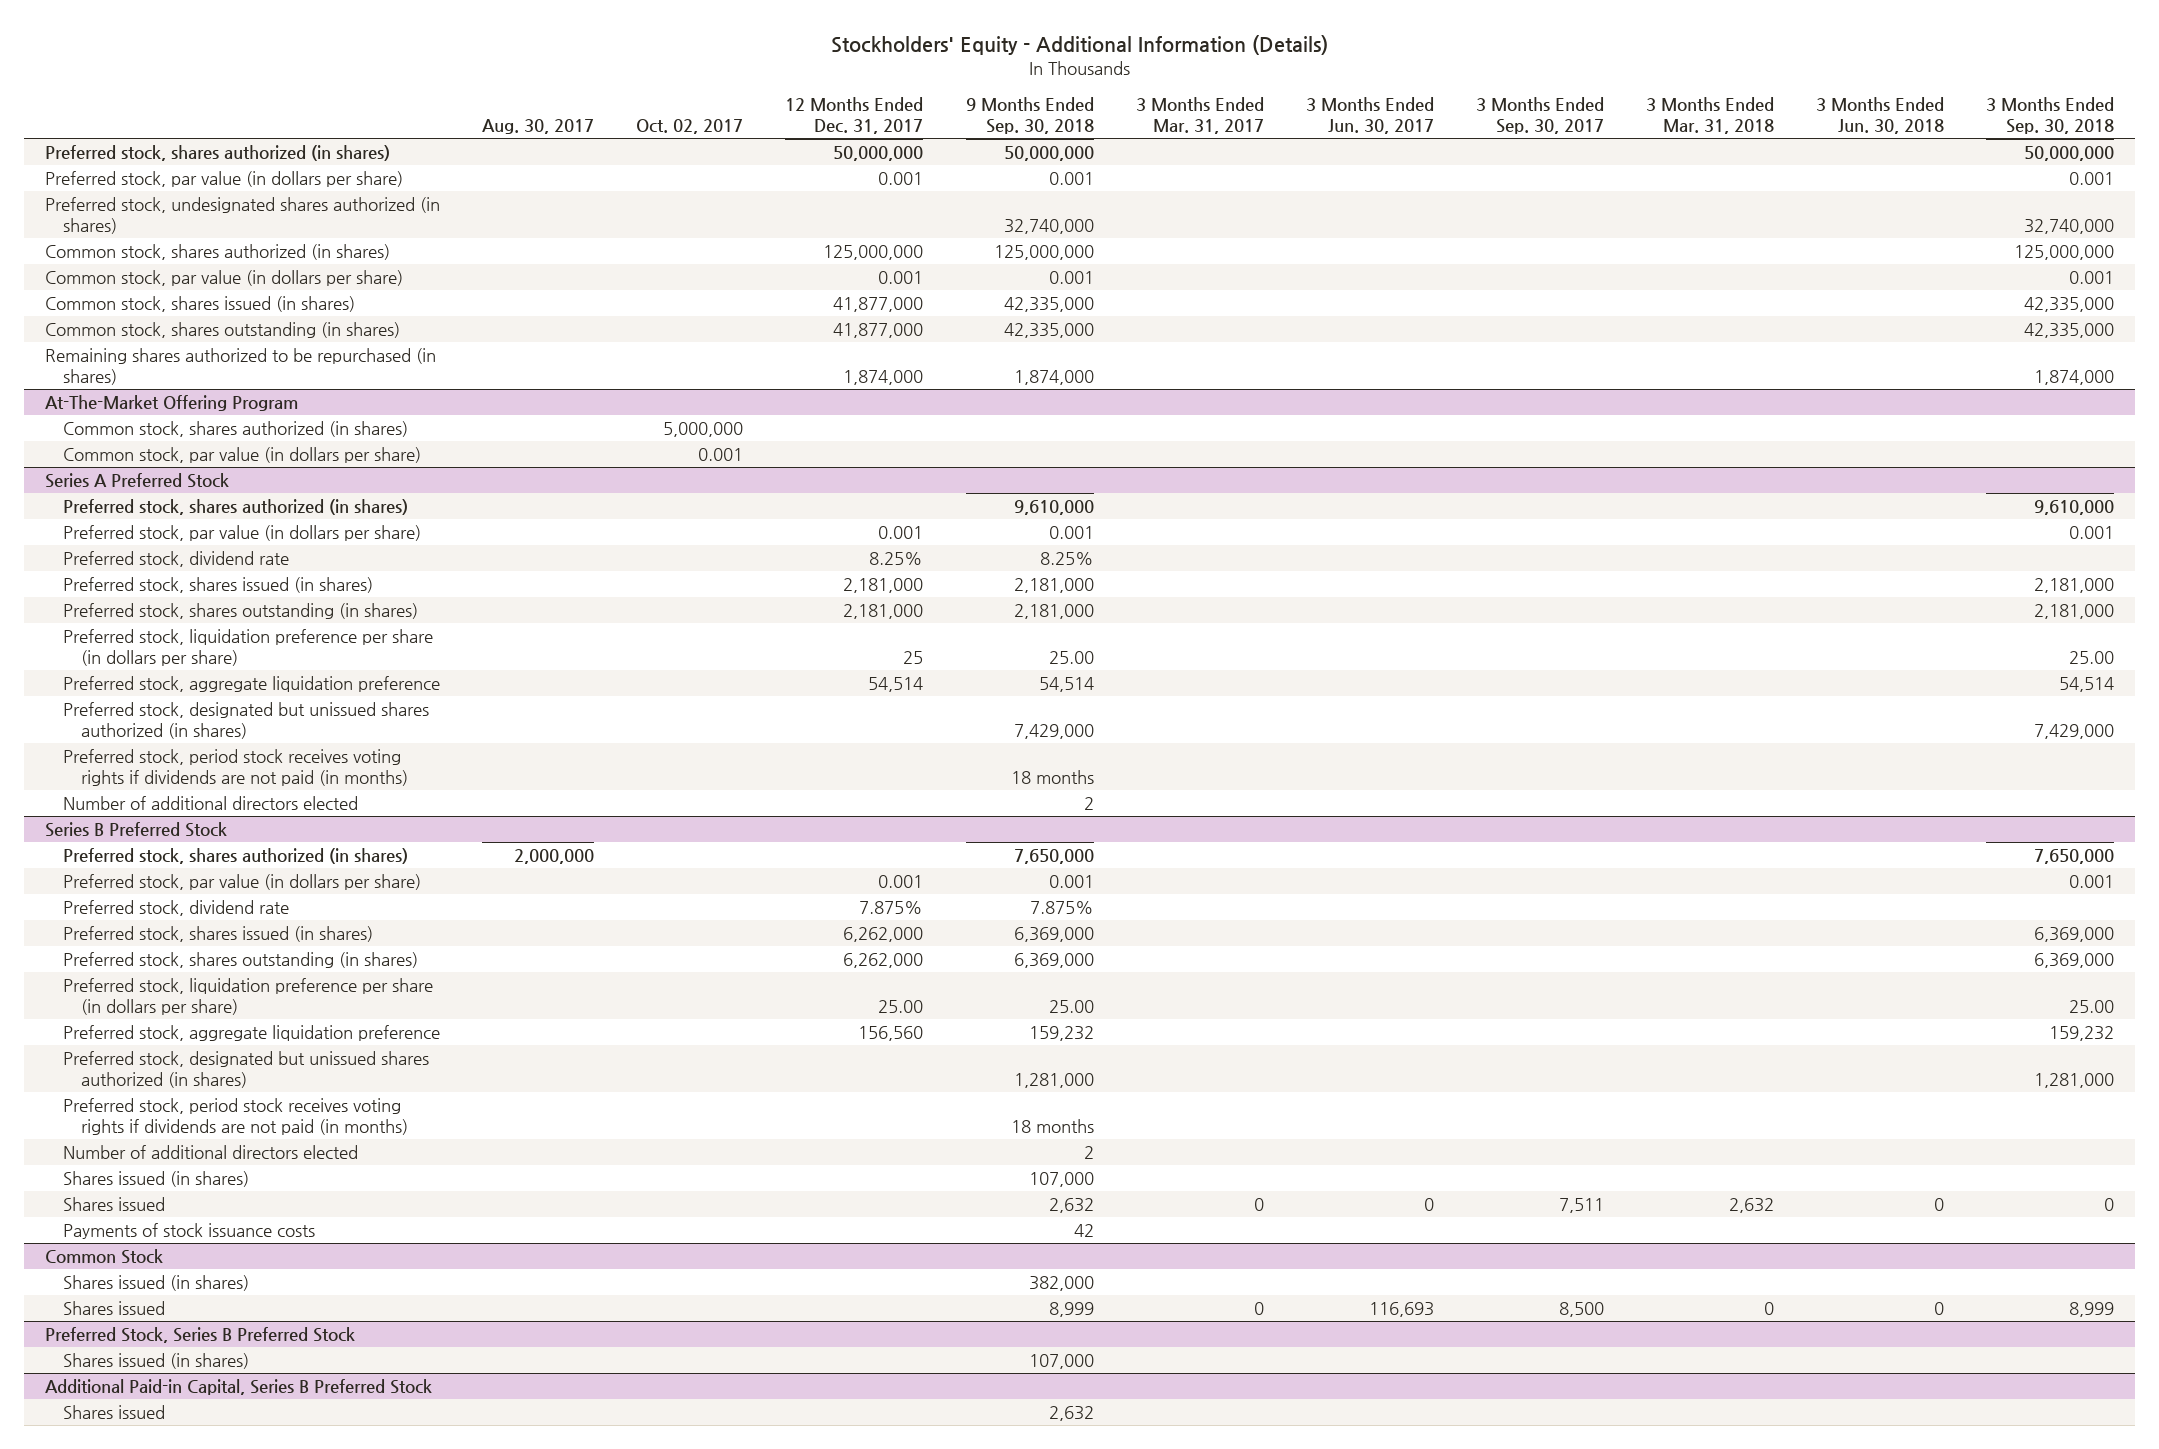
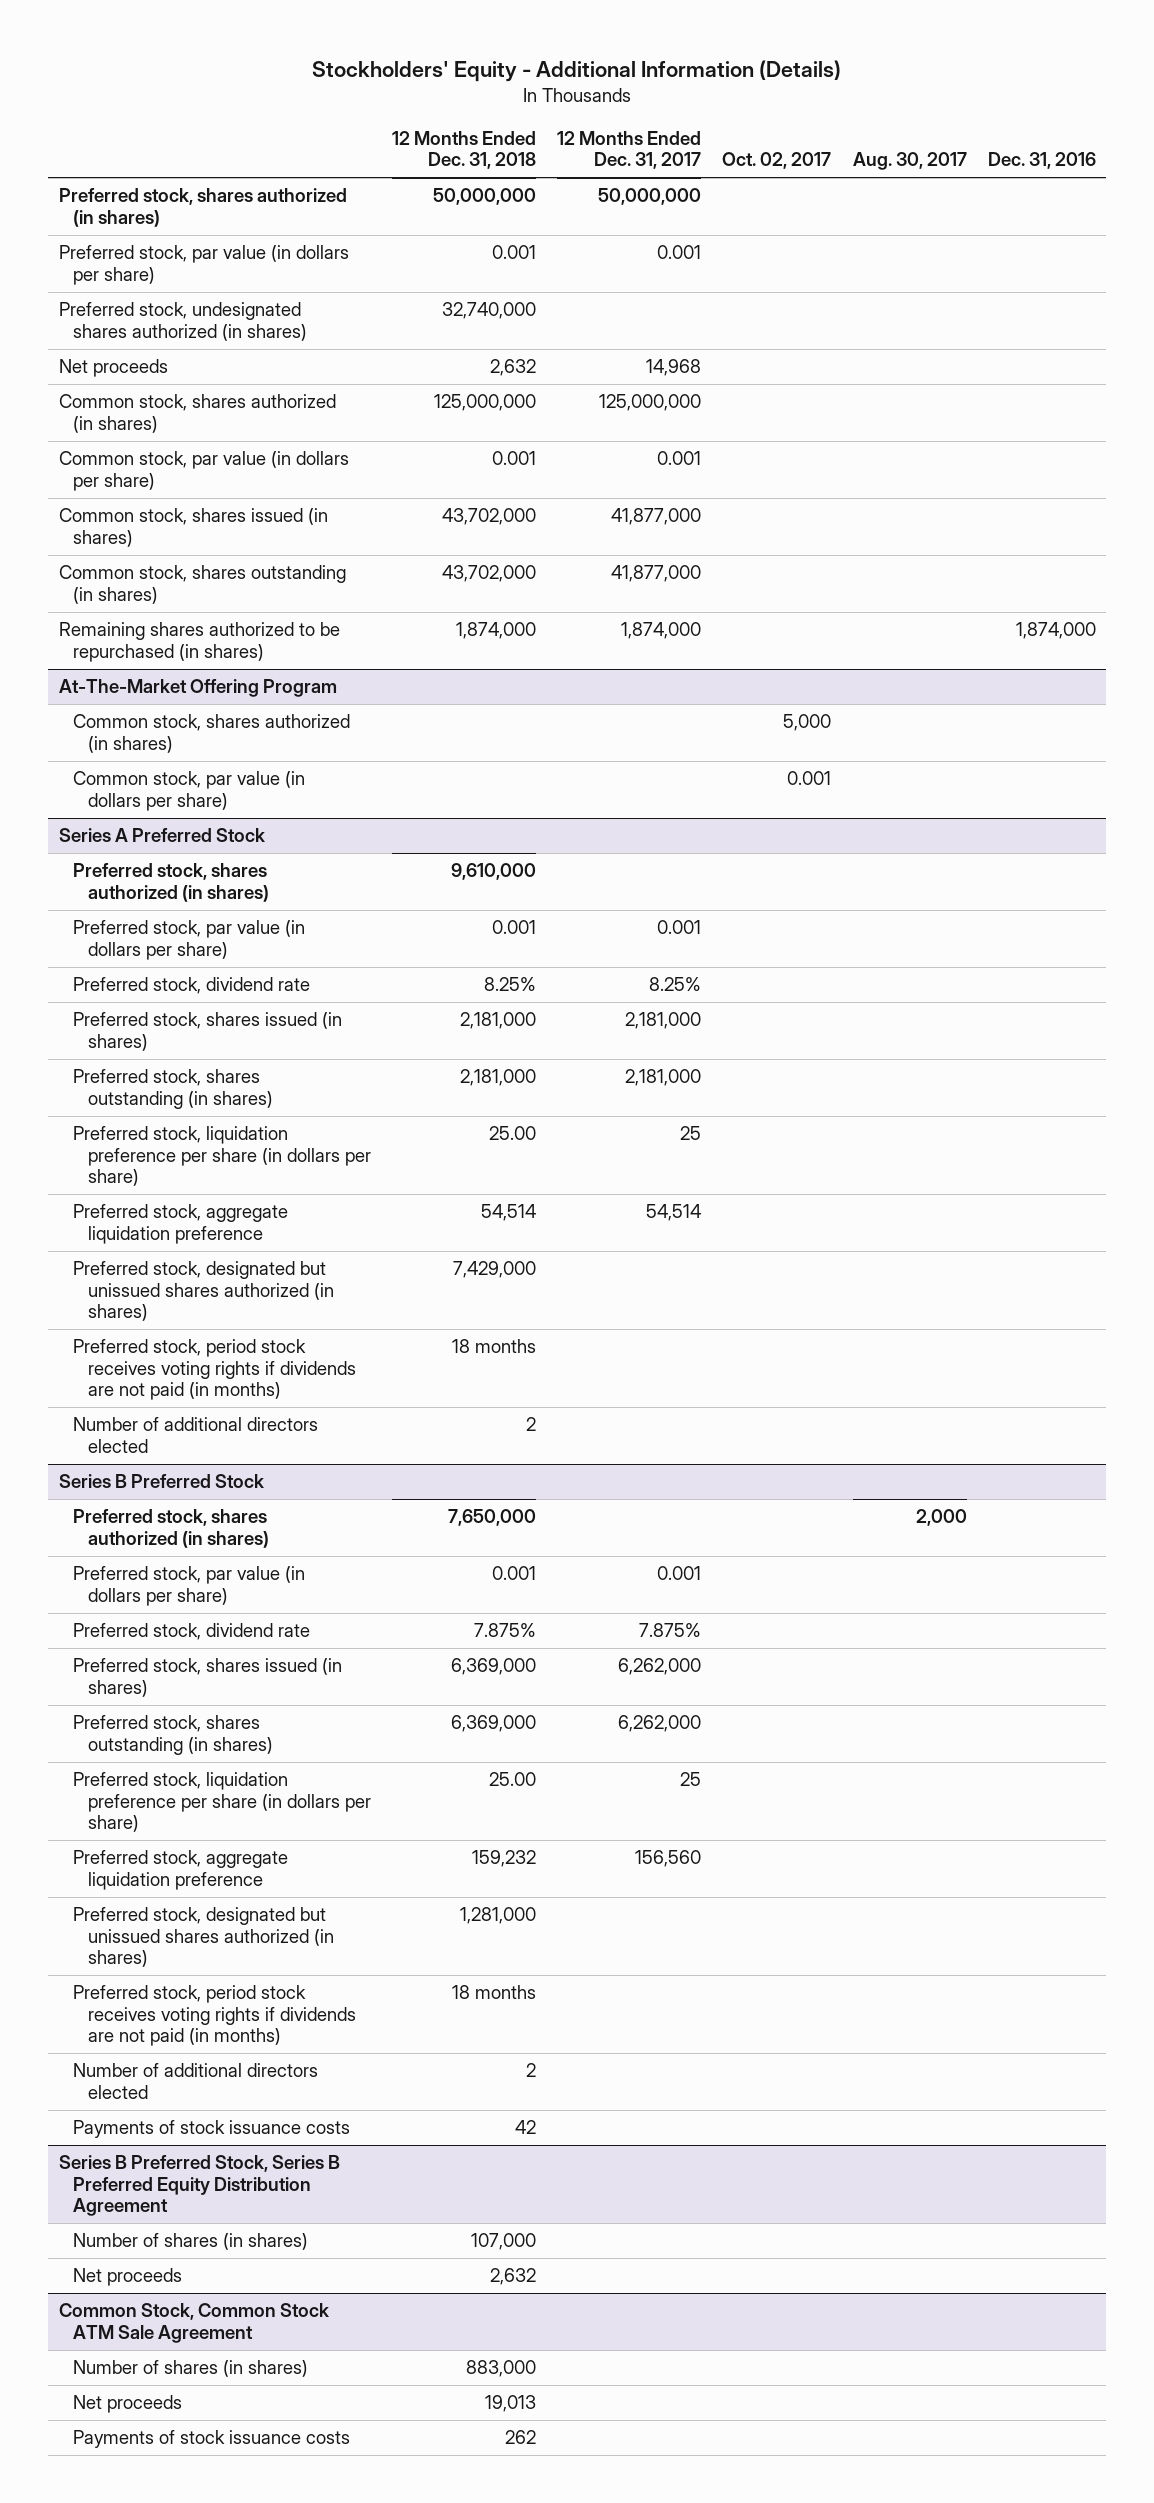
- | Aug. 30, 2017 | Oct. 02, 2017 | 12 Months Ended Dec. 31, 2017 | 9 Months Ended Sep. 30, 2018 | 3 Months Ended Mar. 31, 2017 | 3 Months Ended Jun. 30, 2017 | 3 Months Ended Sep. 30, 2017 | 3 Months Ended Mar. 31, 2018 | 3 Months Ended Jun. 30, 2018 | 3 Months Ended Sep. 30, 2018
+ | 12 Months Ended Dec. 31, 2018 | 12 Months Ended Dec. 31, 2017 | Oct. 02, 2017 | Aug. 30, 2017 | Dec. 31, 2016
+ Net proceeds | 2,632 | 14,968 | | |
@ At-The-Market Offering Program
- Common stock, shares authorized (in shares) | | 5,000,000 | | | | | | | |
+ Common stock, shares authorized (in shares) | | | 5,000 | |
@ Series B Preferred Stock
- Preferred stock, shares authorized (in shares) | 2,000,000 | | | 7,650,000 | | | | | | 7,650,000
+ Preferred stock, shares authorized (in shares) | 7,650,000 | | | 2,000 |
- Preferred stock, liquidation preference per share (in dollars per share) | | | 25.00 | 25.00 | | | | | | 25.00
+ Preferred stock, liquidation preference per share (in dollars per share) | 25.00 | 25 | | |
- Shares issued (in shares) | | | | 107,000 | | | | | |
- Shares issued | | | | 2,632 | 0 | 0 | 7,511 | 2,632 | 0 | 0
- Common Stock
- Shares issued (in shares) | | | | 382,000 | | | | | |
- Shares issued | | | | 8,999 | 0 | 116,693 | 8,500 | 0 | 0 | 8,999
- Preferred Stock, Series B Preferred Stock
- Shares issued (in shares) | | | | 107,000 | | | | | |
- Additional Paid-in Capital, Series B Preferred Stock
- Shares issued | | | | 2,632 | | | | | |
+ Series B Preferred Stock, Series B Preferred Equity Distribution Agreement
+ Number of shares (in shares) | 107,000 | | | |
+ Net proceeds | 2,632 | | | |
+ Common Stock, Common Stock ATM Sale Agreement
+ Number of shares (in shares) | 883,000 | | | |
+ Net proceeds | 19,013 | | | |
+ Payments of stock issuance costs | 262 | | | |

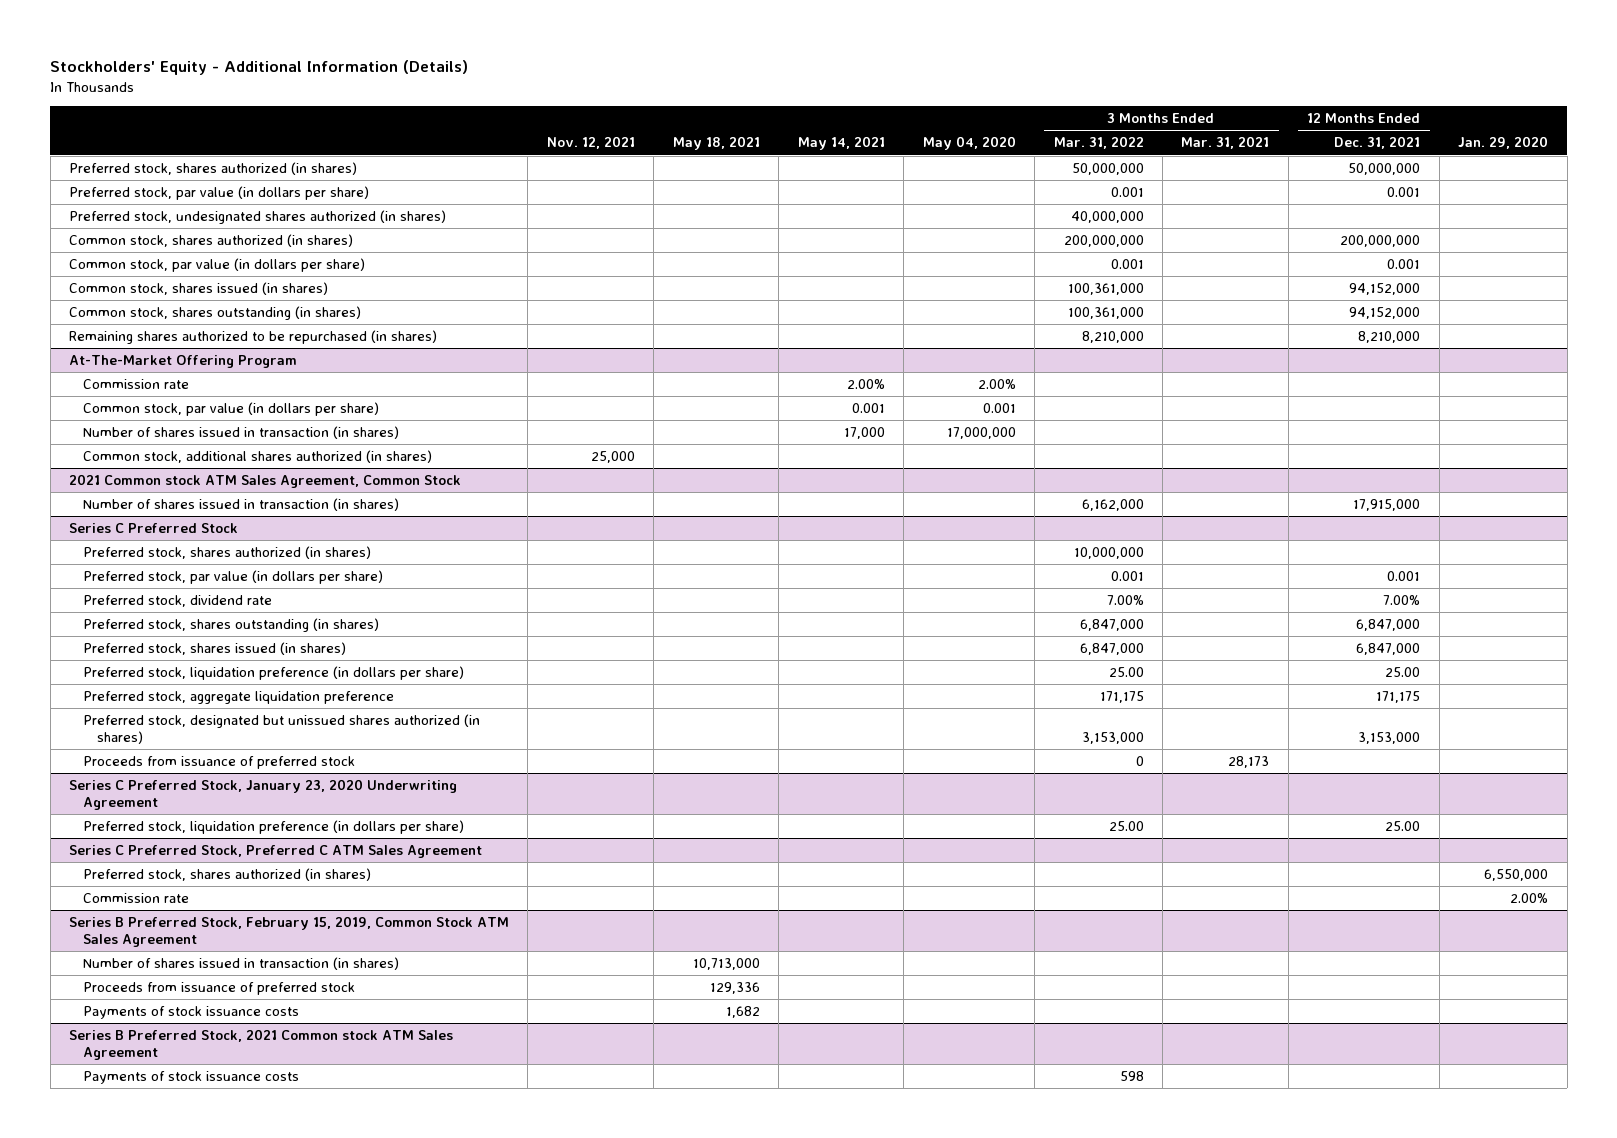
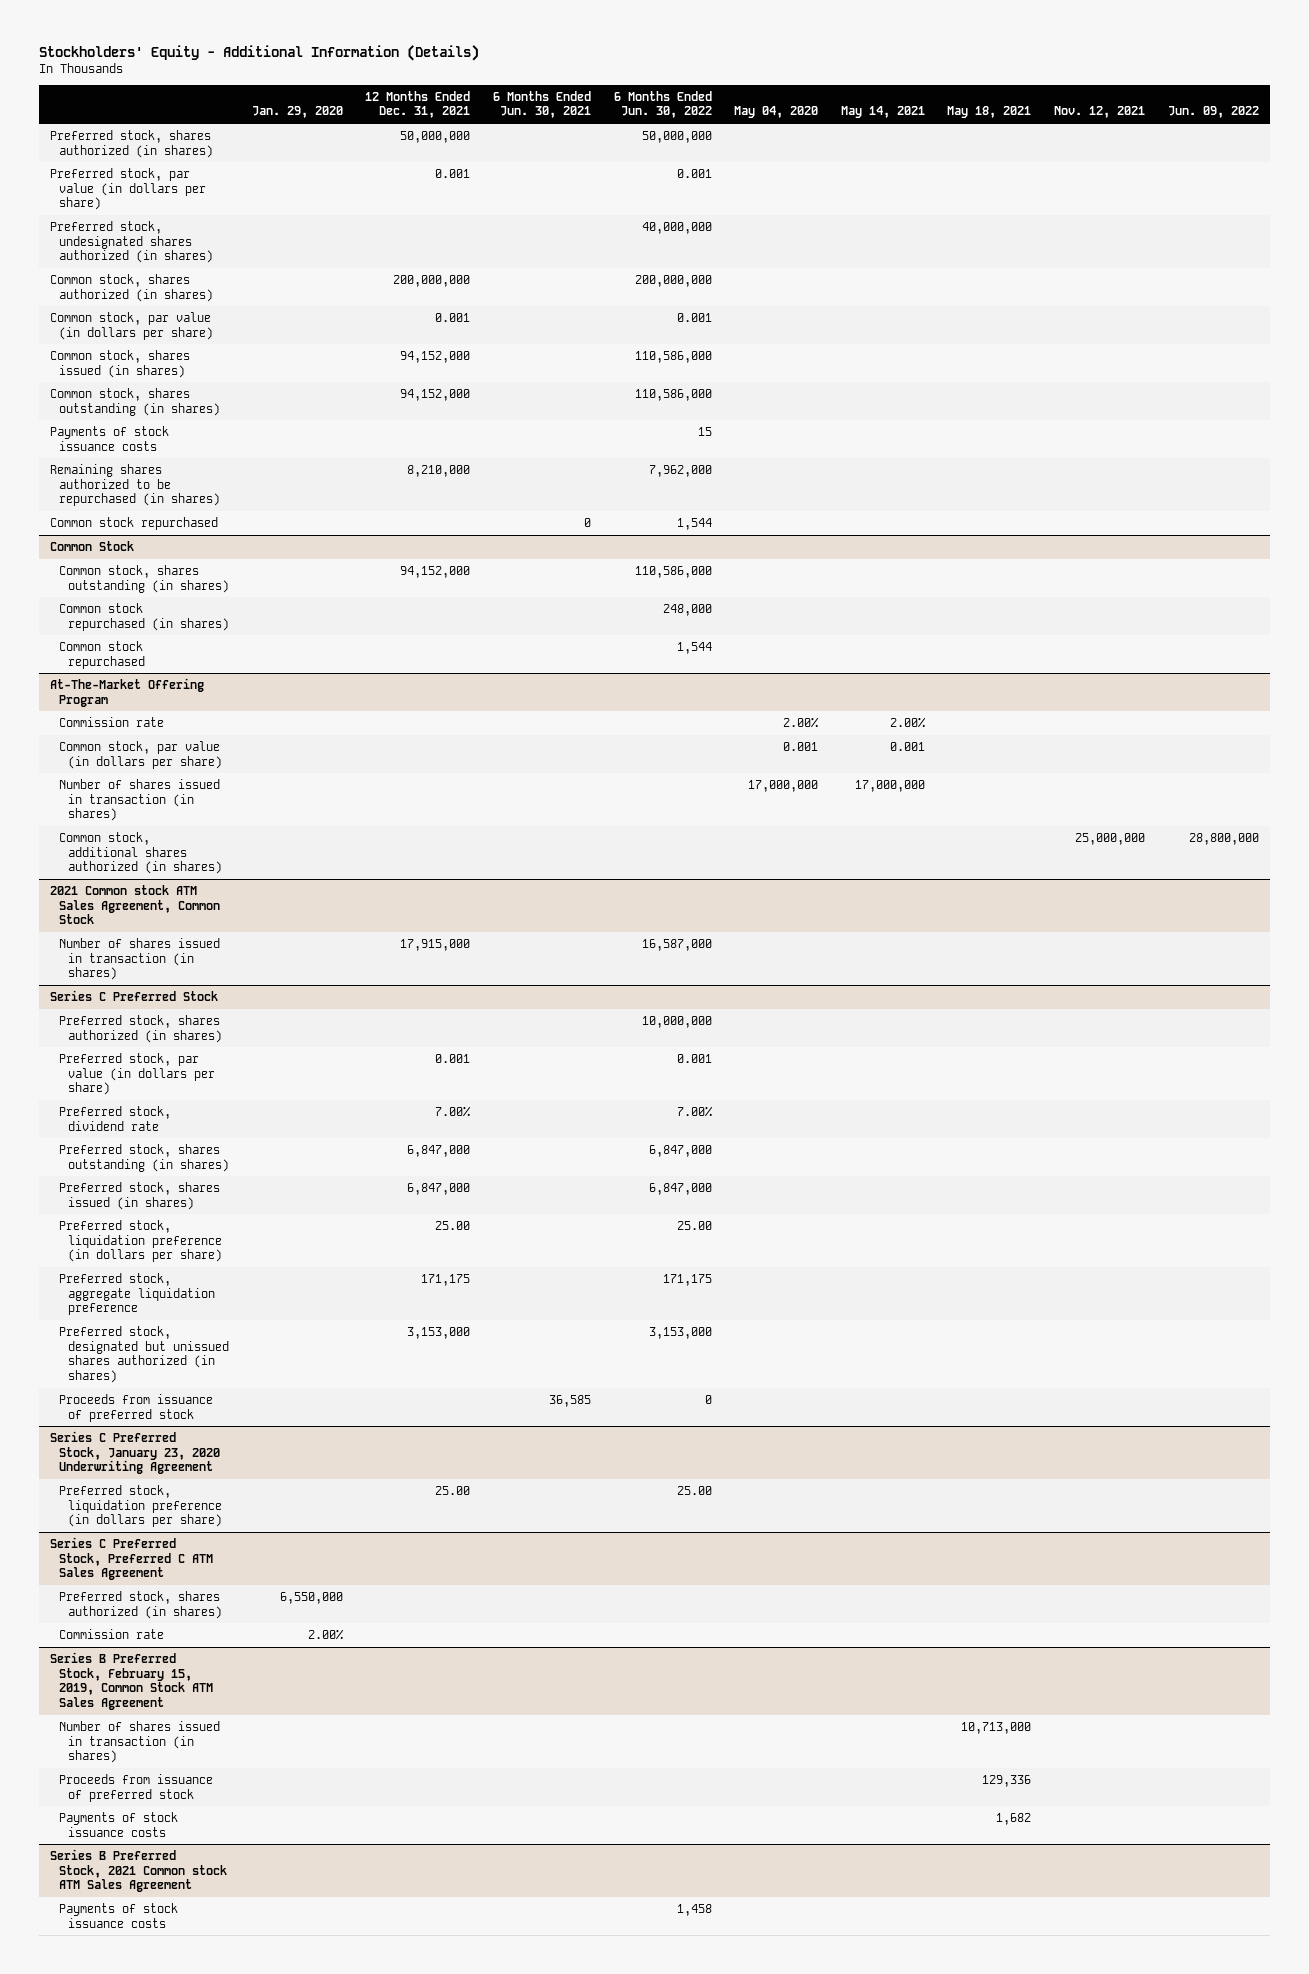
- | Nov. 12, 2021 | May 18, 2021 | May 14, 2021 | May 04, 2020 | 3 Months Ended Mar. 31, 2022 | 3 Months Ended Mar. 31, 2021 | 12 Months Ended Dec. 31, 2021 | Jan. 29, 2020
+ | Jan. 29, 2020 | 12 Months Ended Dec. 31, 2021 | 6 Months Ended Jun. 30, 2021 | 6 Months Ended Jun. 30, 2022 | May 04, 2020 | May 14, 2021 | May 18, 2021 | Nov. 12, 2021 | Jun. 09, 2022
+ Payments of stock issuance costs | | | | 15 | | | | |
+ Common stock repurchased | | | 0 | 1,544 | | | | |
+ Common Stock
+ Common stock, shares outstanding (in shares) | | 94,152,000 | | 110,586,000 | | | | |
+ Common stock repurchased (in shares) | | | | 248,000 | | | | |
+ Common stock repurchased | | | | 1,544 | | | | |
@ At-The-Market Offering Program
- Number of shares issued in transaction (in shares) | | | 17,000 | 17,000,000 | | | |
- Common stock, additional shares authorized (in shares) | 25,000 | | | | | | |
+ Number of shares issued in transaction (in shares) | | | | | 17,000,000 | 17,000,000 | | |
+ Common stock, additional shares authorized (in shares) | | | | | | | | 25,000,000 | 28,800,000

